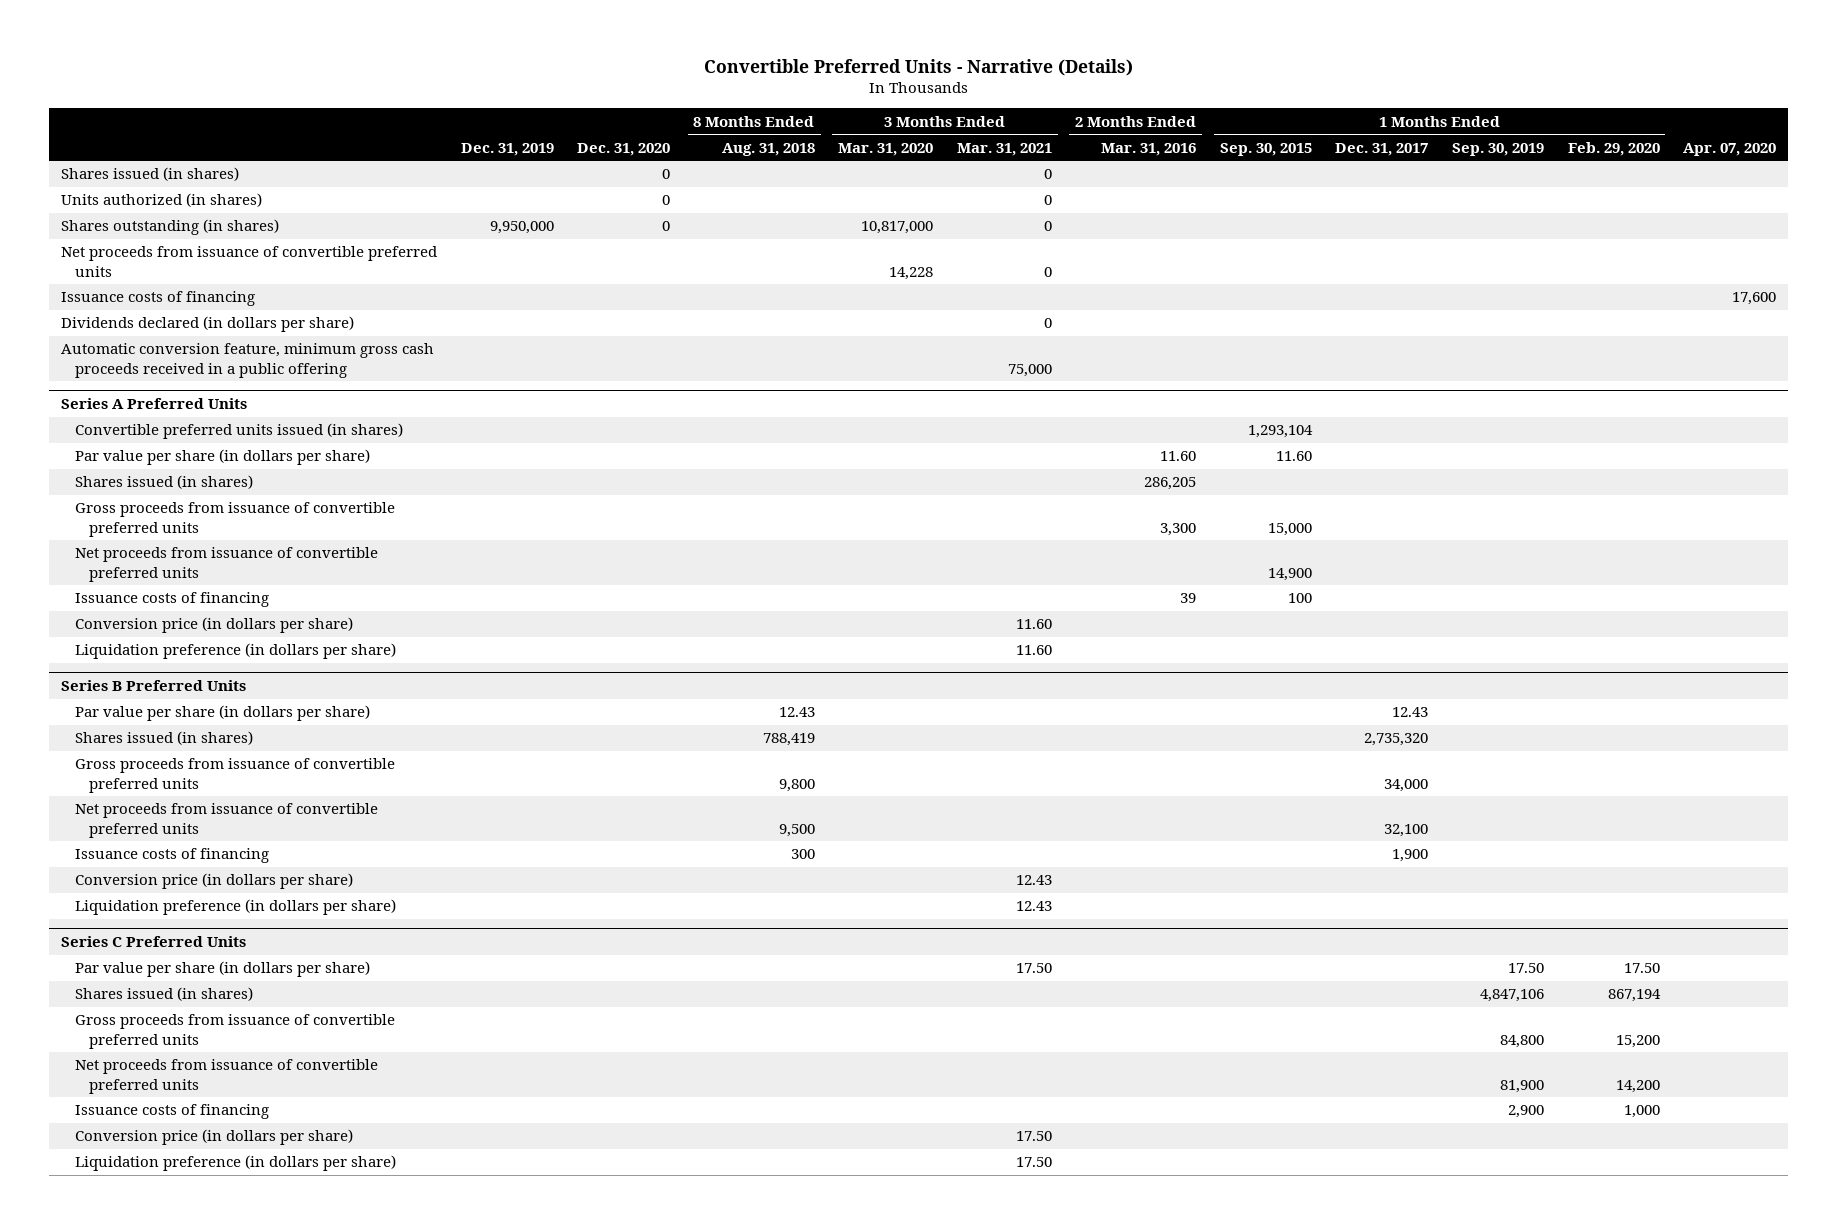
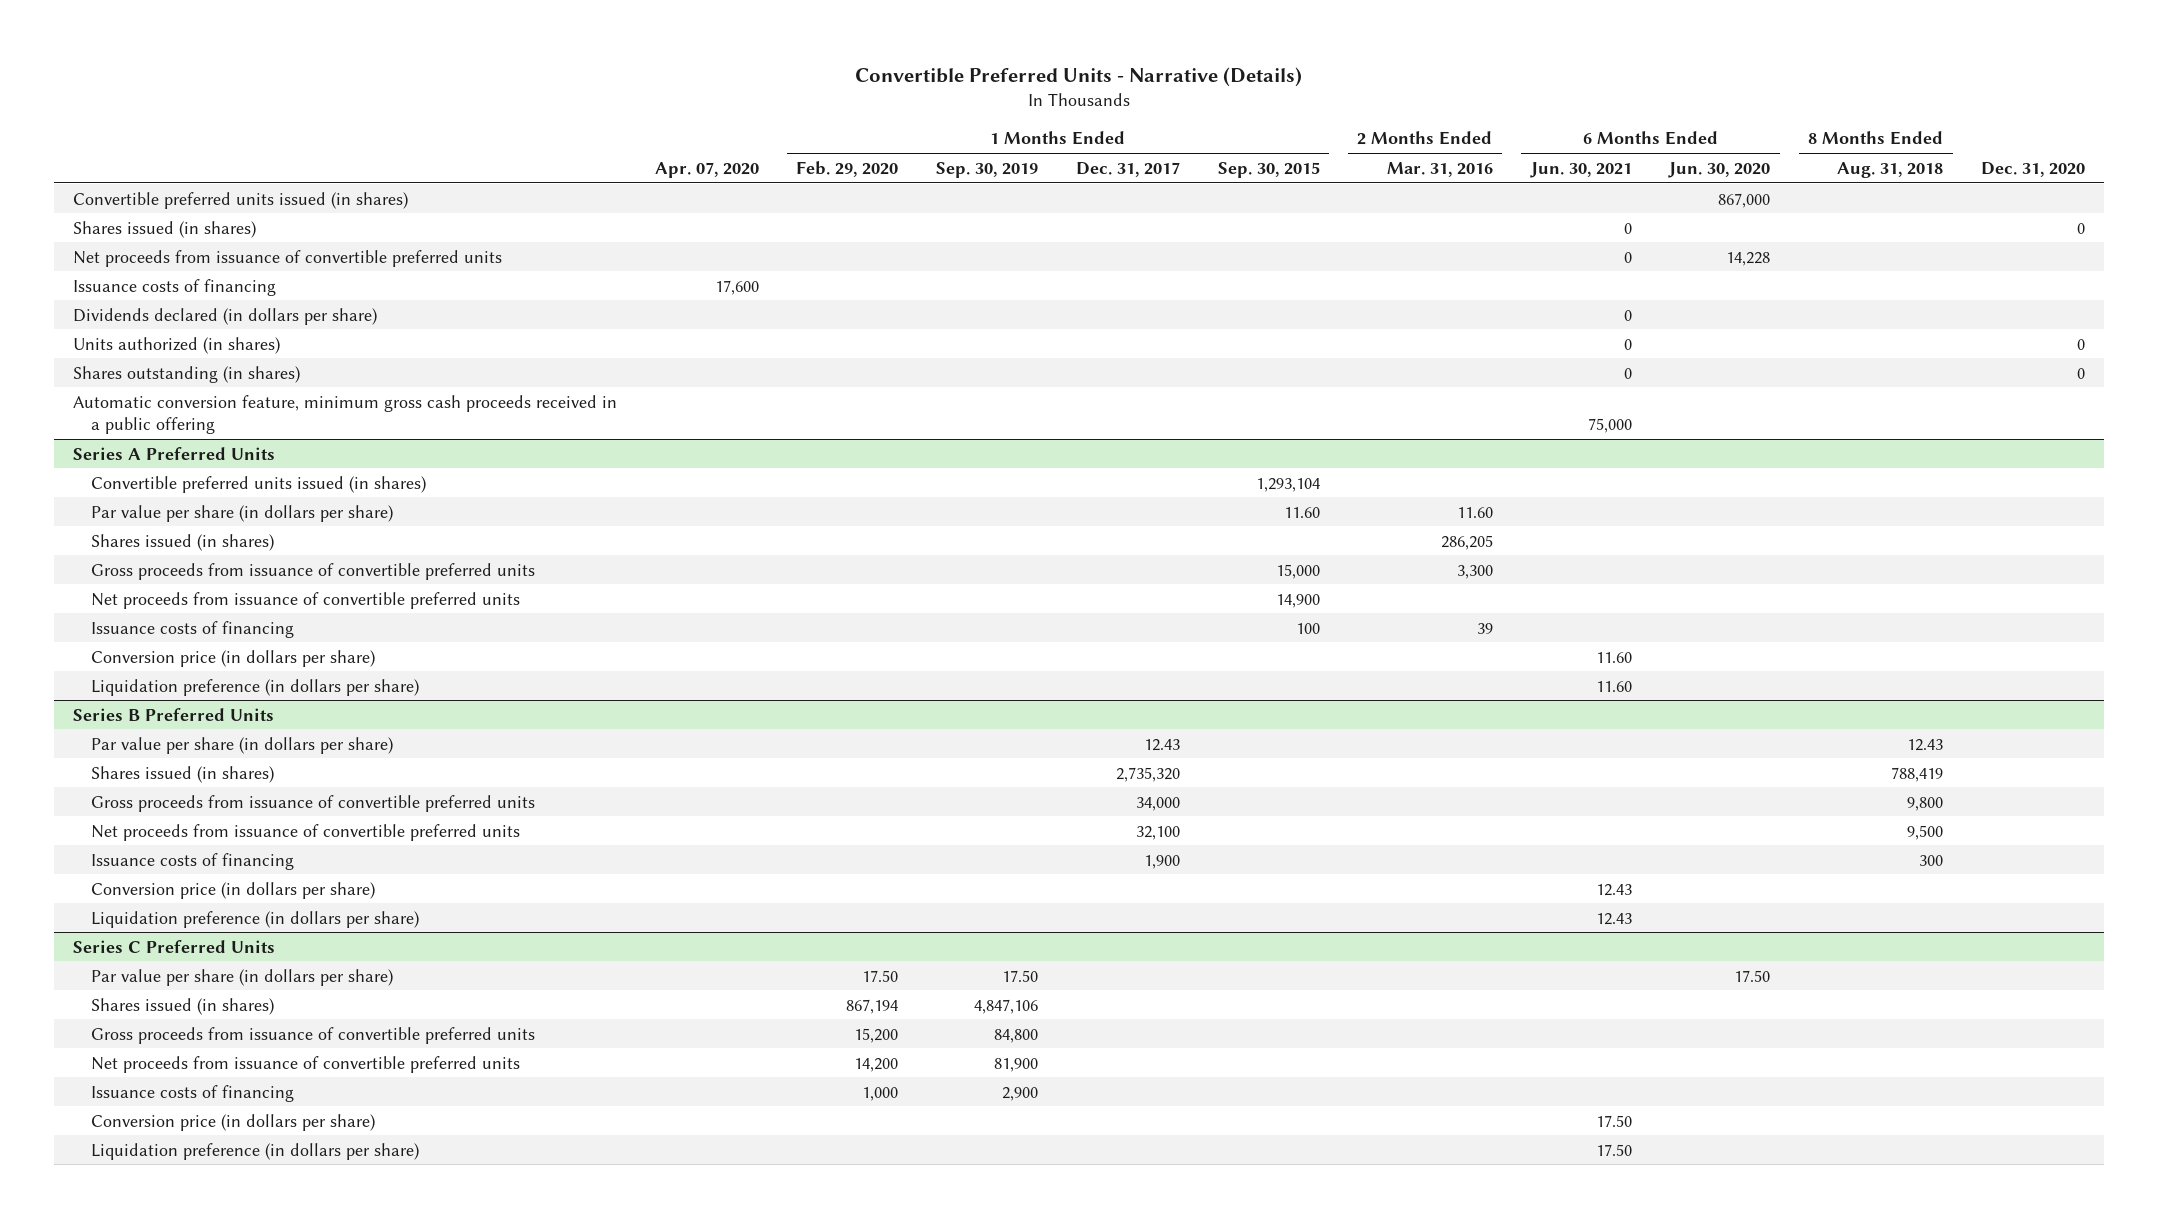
- | Dec. 31, 2019 | Dec. 31, 2020 | 8 Months Ended Aug. 31, 2018 | 3 Months Ended Mar. 31, 2020 | 3 Months Ended Mar. 31, 2021 | 2 Months Ended Mar. 31, 2016 | 1 Months Ended Sep. 30, 2015 | 1 Months Ended Dec. 31, 2017 | 1 Months Ended Sep. 30, 2019 | 1 Months Ended Feb. 29, 2020 | Apr. 07, 2020
+ | Apr. 07, 2020 | 1 Months Ended Feb. 29, 2020 | 1 Months Ended Sep. 30, 2019 | 1 Months Ended Dec. 31, 2017 | 1 Months Ended Sep. 30, 2015 | 2 Months Ended Mar. 31, 2016 | 6 Months Ended Jun. 30, 2021 | 6 Months Ended Jun. 30, 2020 | 8 Months Ended Aug. 31, 2018 | Dec. 31, 2020
+ Convertible preferred units issued (in shares) | | | | | | | | 867,000 | |
moved down: Units authorized (in shares) | | | | | | | 0 | | | 0
moved down: Shares outstanding (in shares) | | | | | | | 0 | | | 0

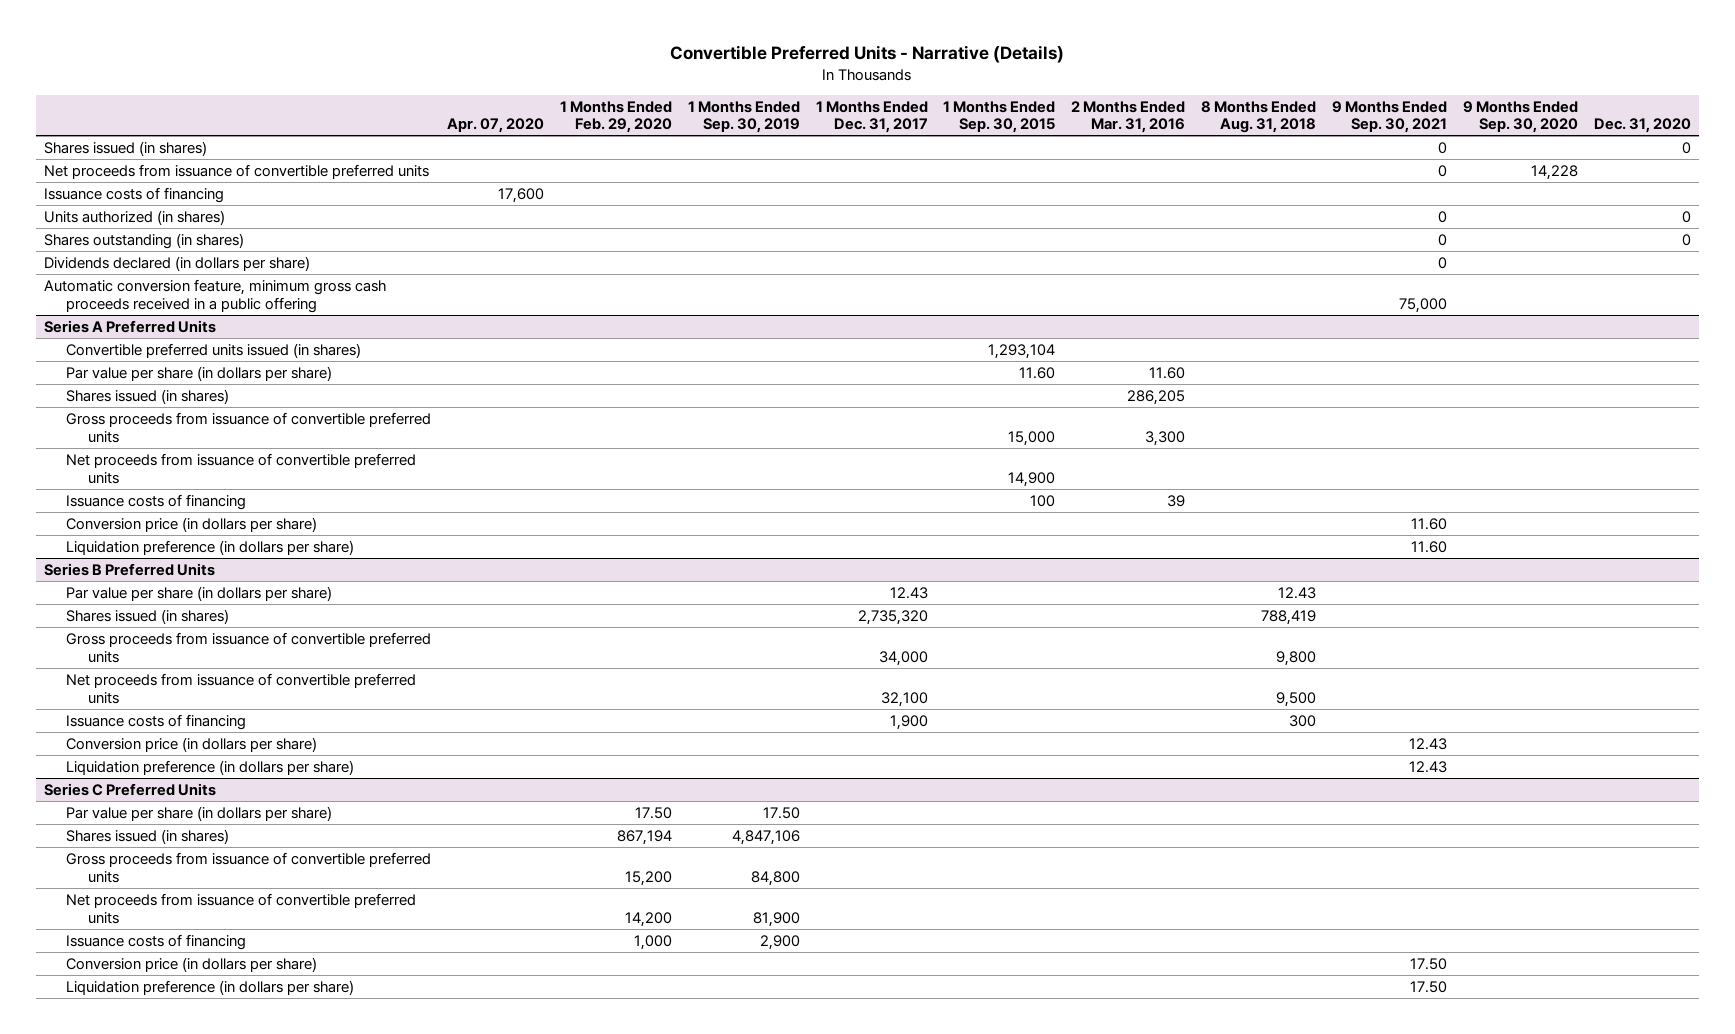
- | Apr. 07, 2020 | 1 Months Ended Feb. 29, 2020 | 1 Months Ended Sep. 30, 2019 | 1 Months Ended Dec. 31, 2017 | 1 Months Ended Sep. 30, 2015 | 2 Months Ended Mar. 31, 2016 | 6 Months Ended Jun. 30, 2021 | 6 Months Ended Jun. 30, 2020 | 8 Months Ended Aug. 31, 2018 | Dec. 31, 2020
+ | Apr. 07, 2020 | 1 Months Ended Feb. 29, 2020 | 1 Months Ended Sep. 30, 2019 | 1 Months Ended Dec. 31, 2017 | 1 Months Ended Sep. 30, 2015 | 2 Months Ended Mar. 31, 2016 | 8 Months Ended Aug. 31, 2018 | 9 Months Ended Sep. 30, 2021 | 9 Months Ended Sep. 30, 2020 | Dec. 31, 2020
- Convertible preferred units issued (in shares) | | | | | | | | 867,000 | |
moved down: Dividends declared (in dollars per share) | | | | | | | | 0 | |

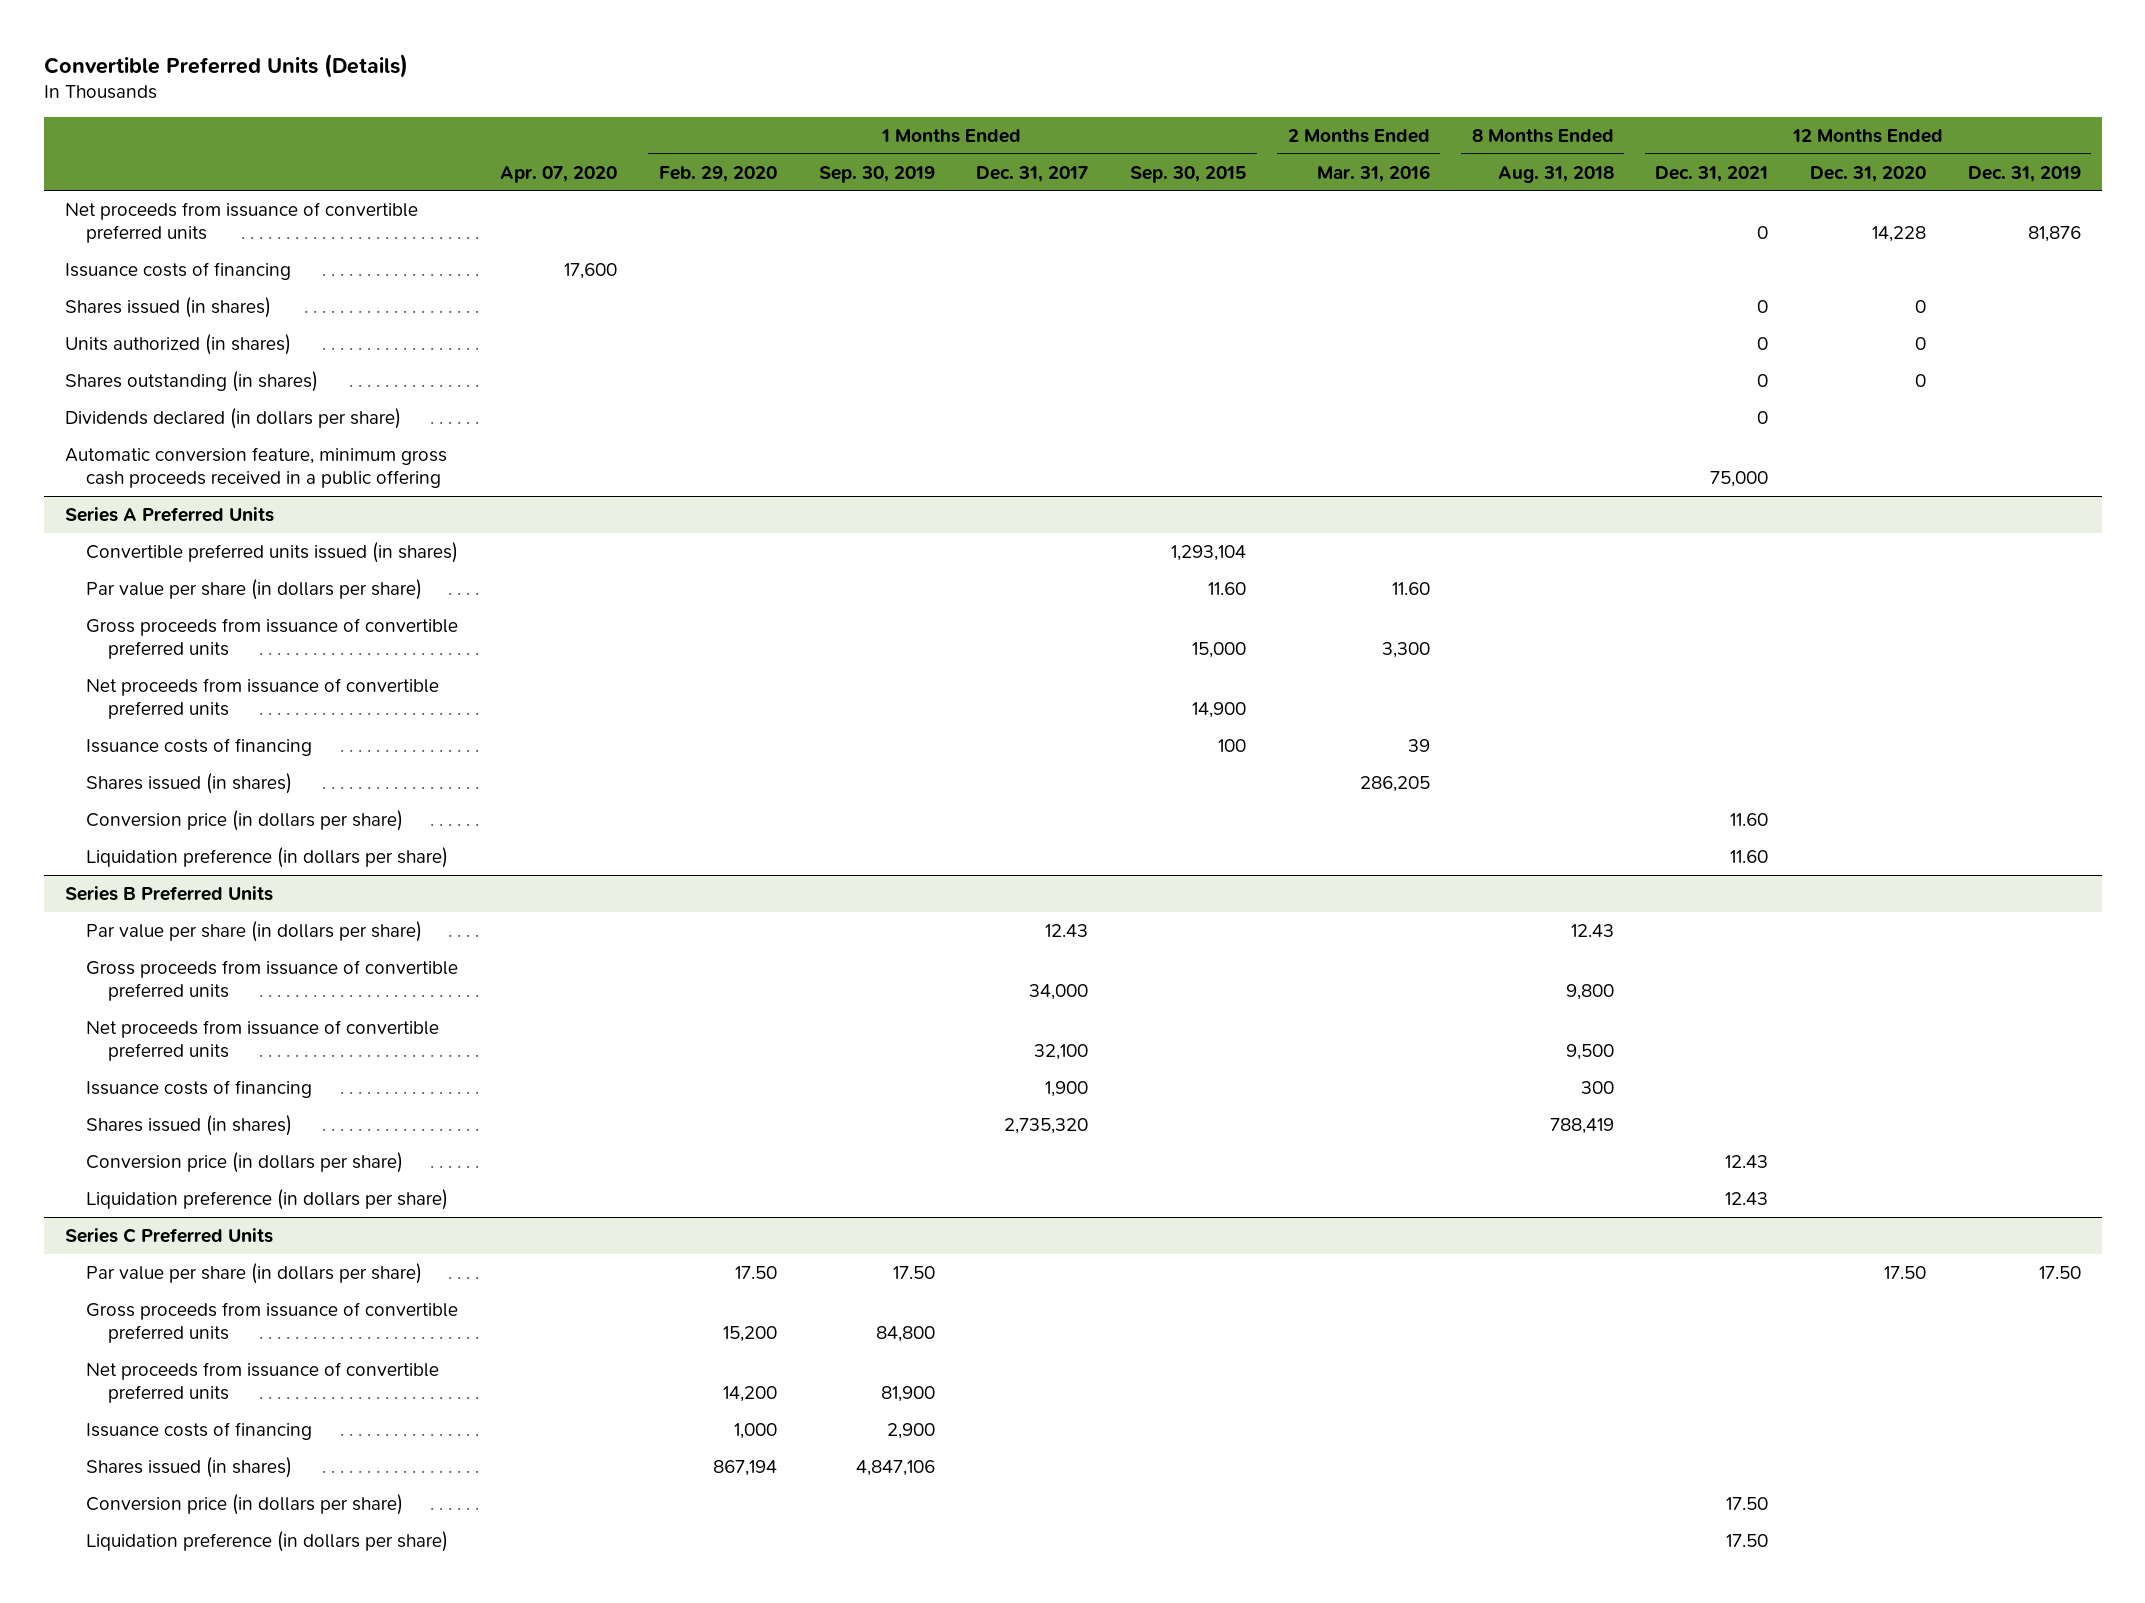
- Convertible Preferred Units - Narrative (Details)
+ Convertible Preferred Units (Details)
- | Apr. 07, 2020 | 1 Months Ended Feb. 29, 2020 | 1 Months Ended Sep. 30, 2019 | 1 Months Ended Dec. 31, 2017 | 1 Months Ended Sep. 30, 2015 | 2 Months Ended Mar. 31, 2016 | 8 Months Ended Aug. 31, 2018 | 9 Months Ended Sep. 30, 2021 | 9 Months Ended Sep. 30, 2020 | Dec. 31, 2020
+ | Apr. 07, 2020 | 1 Months Ended Feb. 29, 2020 | 1 Months Ended Sep. 30, 2019 | 1 Months Ended Dec. 31, 2017 | 1 Months Ended Sep. 30, 2015 | 2 Months Ended Mar. 31, 2016 | 8 Months Ended Aug. 31, 2018 | 12 Months Ended Dec. 31, 2021 | 12 Months Ended Dec. 31, 2020 | 12 Months Ended Dec. 31, 2019
moved down: Shares issued (in shares) | | | | | | | | 0 | 0 |
@ Series A Preferred Units
moved down: Shares issued (in shares) | | | | | | 286,205 | | | |
@ Series B Preferred Units
moved down: Shares issued (in shares) | | | | 2,735,320 | | | 788,419 | | |
@ Series C Preferred Units
moved down: Shares issued (in shares) | | 867,194 | 4,847,106 | | | | | | |

